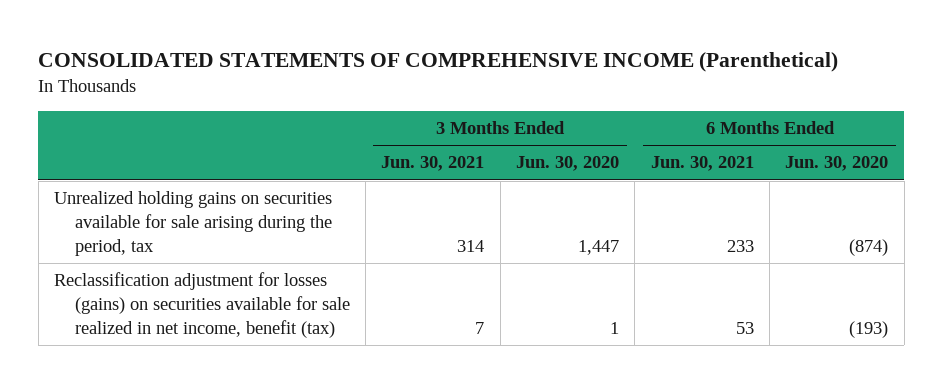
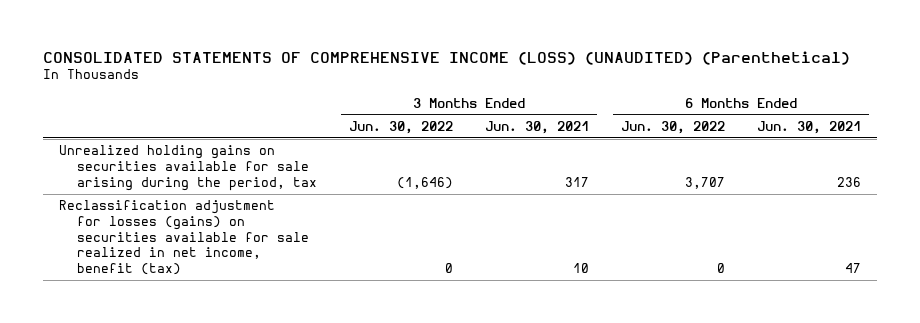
- CONSOLIDATED STATEMENTS OF COMPREHENSIVE INCOME (Parenthetical)
+ CONSOLIDATED STATEMENTS OF COMPREHENSIVE INCOME (LOSS) (UNAUDITED) (Parenthetical)
- | 3 Months Ended Jun. 30, 2021 | 3 Months Ended Jun. 30, 2020 | 6 Months Ended Jun. 30, 2021 | 6 Months Ended Jun. 30, 2020
+ | 3 Months Ended Jun. 30, 2022 | 3 Months Ended Jun. 30, 2021 | 6 Months Ended Jun. 30, 2022 | 6 Months Ended Jun. 30, 2021
- Unrealized holding gains on securities available for sale arising during the period, tax | 314 | 1,447 | 233 | (874)
- Reclassification adjustment for losses (gains) on securities available for sale realized in net income, benefit (tax) | 7 | 1 | 53 | (193)
+ Unrealized holding gains on securities available for sale arising during the period, tax | (1,646) | 317 | 3,707 | 236
+ Reclassification adjustment for losses (gains) on securities available for sale realized in net income, benefit (tax) | 0 | 10 | 0 | 47

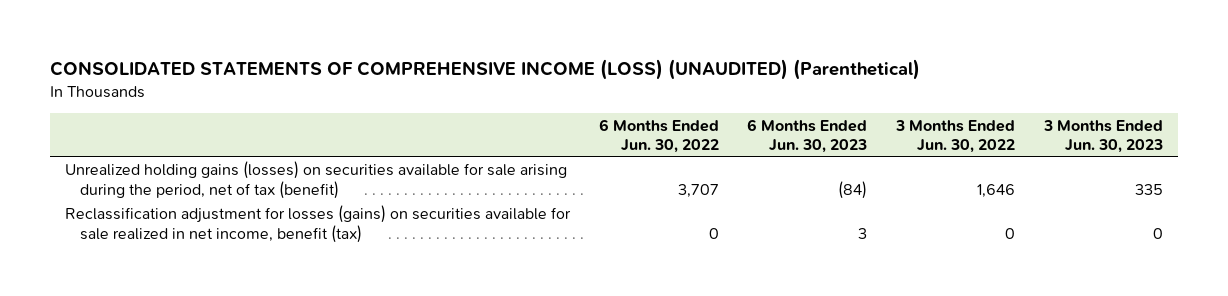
- | 3 Months Ended Jun. 30, 2022 | 3 Months Ended Jun. 30, 2021 | 6 Months Ended Jun. 30, 2022 | 6 Months Ended Jun. 30, 2021
+ | 6 Months Ended Jun. 30, 2022 | 6 Months Ended Jun. 30, 2023 | 3 Months Ended Jun. 30, 2022 | 3 Months Ended Jun. 30, 2023
- Unrealized holding gains on securities available for sale arising during the period, tax | (1,646) | 317 | 3,707 | 236
+ Unrealized holding gains (losses) on securities available for sale arising during the period, net of tax (benefit) | 3,707 | (84) | 1,646 | 335

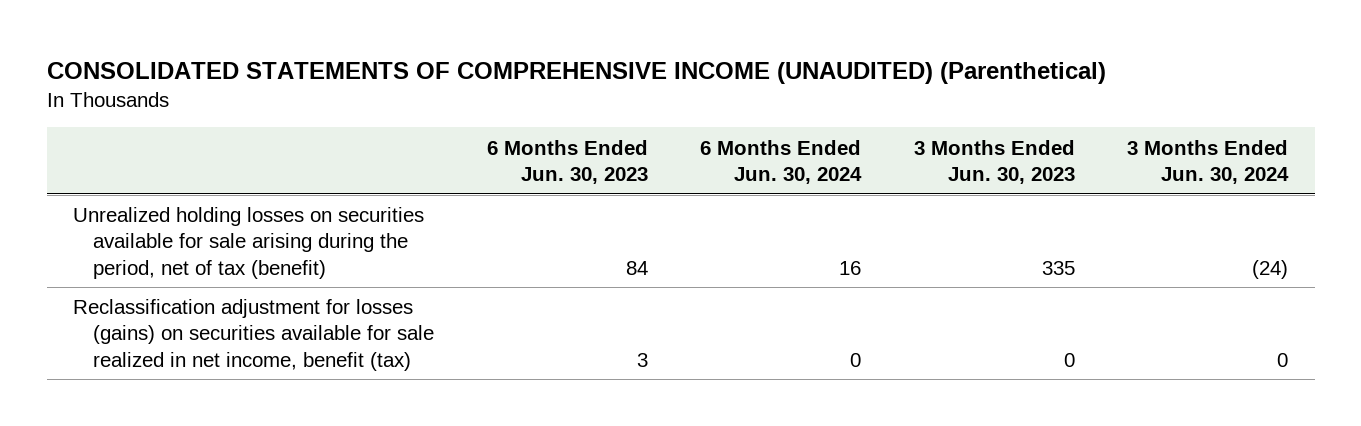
- CONSOLIDATED STATEMENTS OF COMPREHENSIVE INCOME (LOSS) (UNAUDITED) (Parenthetical)
+ CONSOLIDATED STATEMENTS OF COMPREHENSIVE INCOME (UNAUDITED) (Parenthetical)
- | 6 Months Ended Jun. 30, 2022 | 6 Months Ended Jun. 30, 2023 | 3 Months Ended Jun. 30, 2022 | 3 Months Ended Jun. 30, 2023
+ | 6 Months Ended Jun. 30, 2023 | 6 Months Ended Jun. 30, 2024 | 3 Months Ended Jun. 30, 2023 | 3 Months Ended Jun. 30, 2024
- Unrealized holding gains (losses) on securities available for sale arising during the period, net of tax (benefit) | 3,707 | (84) | 1,646 | 335
+ Unrealized holding losses on securities available for sale arising during the period, net of tax (benefit) | 84 | 16 | 335 | (24)

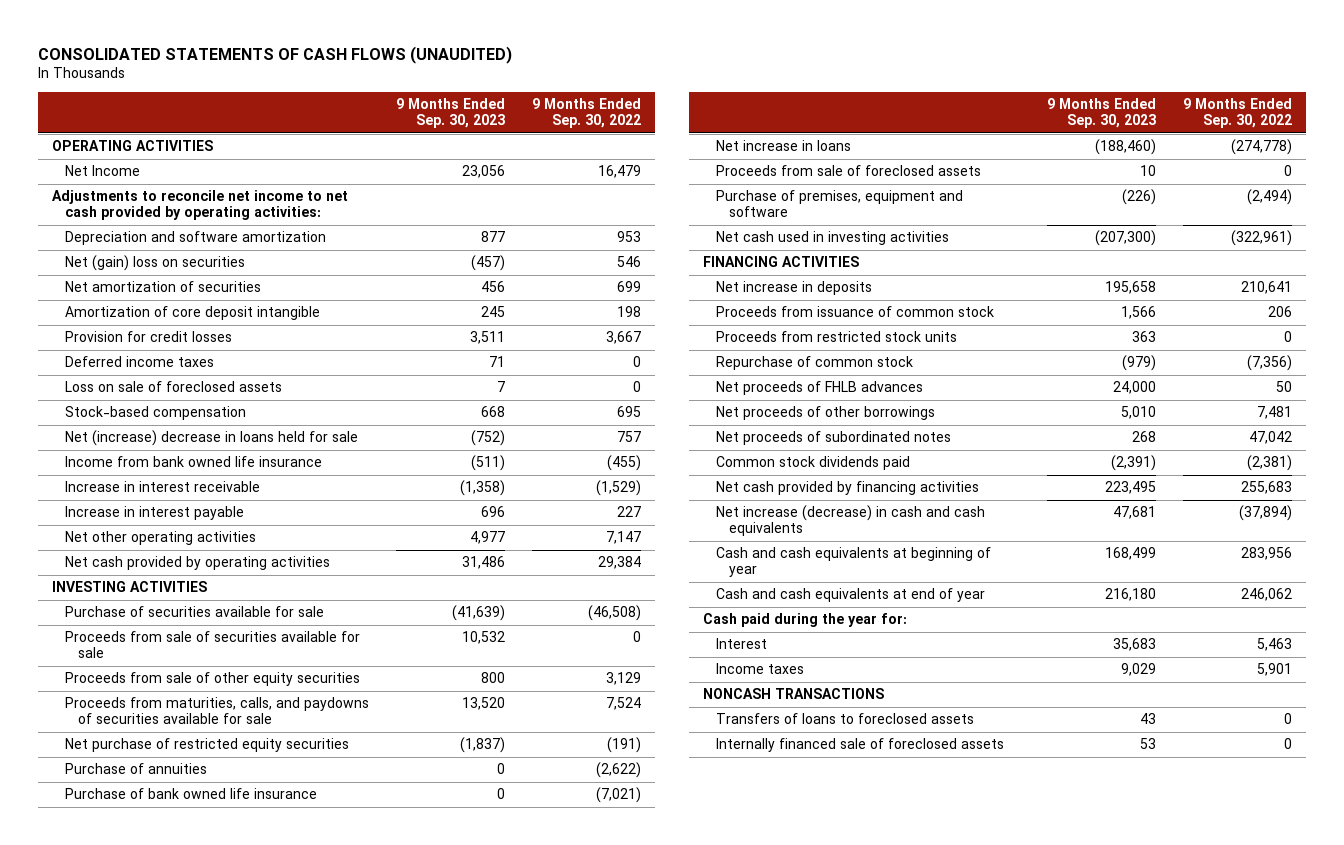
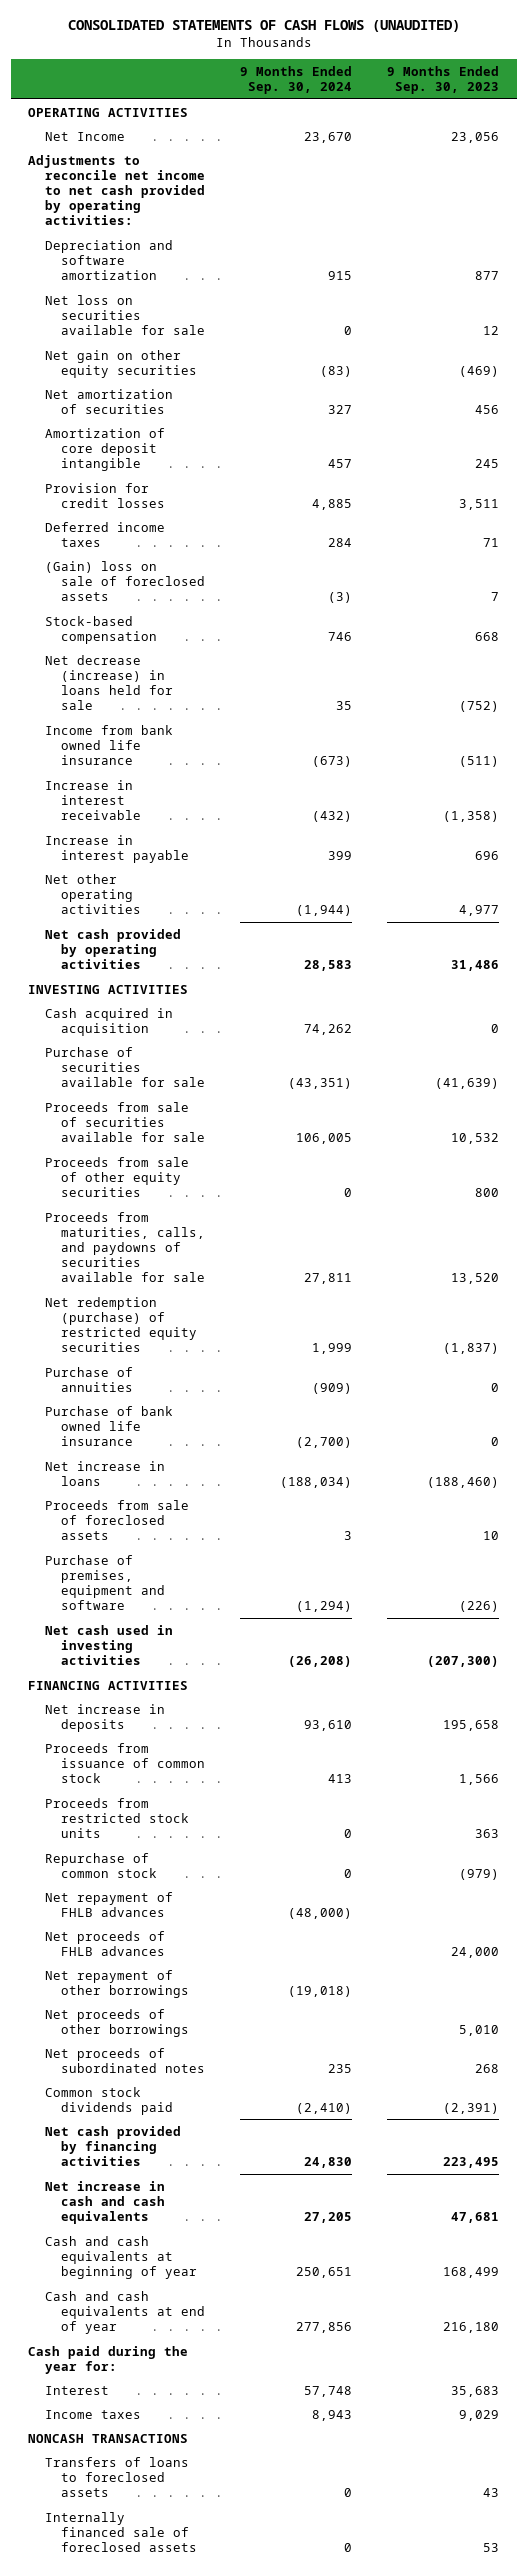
- | 9 Months Ended Sep. 30, 2023 | 9 Months Ended Sep. 30, 2022
+ | 9 Months Ended Sep. 30, 2024 | 9 Months Ended Sep. 30, 2023
- Net (gain) loss on securities | (457) | 546
+ Net loss on securities available for sale | 0 | 12
+ Net gain on other equity securities | (83) | (469)
- Loss on sale of foreclosed assets | 7 | 0
+ (Gain) loss on sale of foreclosed assets | (3) | 7
- Net (increase) decrease in loans held for sale | (752) | 757
+ Net decrease (increase) in loans held for sale | 35 | (752)
+ Cash acquired in acquisition | 74,262 | 0
- Net purchase of restricted equity securities | (1,837) | (191)
+ Net redemption (purchase) of restricted equity securities | 1,999 | (1,837)
+ Net repayment of FHLB advances | (48,000) |
+ Net repayment of other borrowings | (19,018) |
- Net increase (decrease) in cash and cash equivalents | 47,681 | (37,894)
+ Net increase in cash and cash equivalents | 27,205 | 47,681

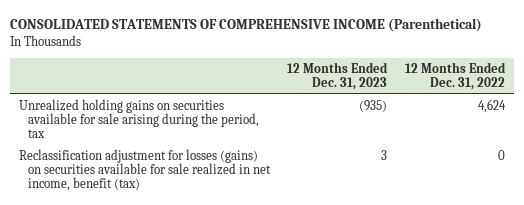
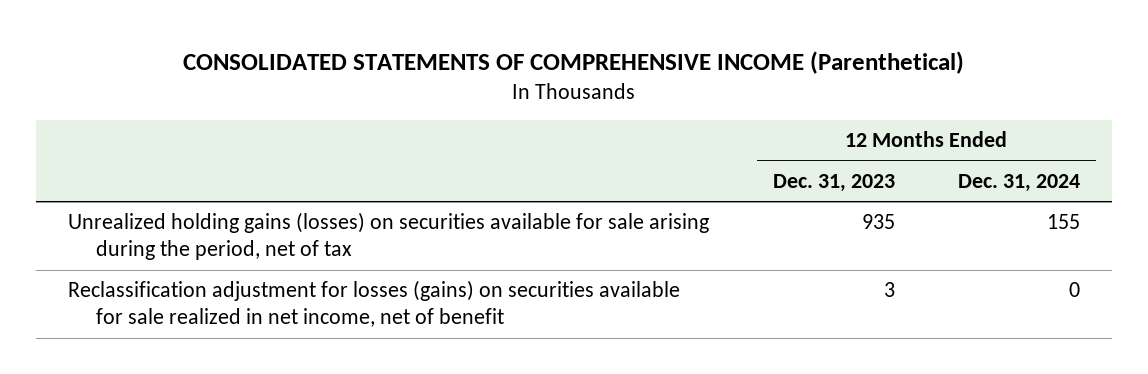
- | 12 Months Ended Dec. 31, 2023 | 12 Months Ended Dec. 31, 2022
+ | 12 Months Ended Dec. 31, 2023 | 12 Months Ended Dec. 31, 2024
- Unrealized holding gains on securities available for sale arising during the period, tax | (935) | 4,624
- Reclassification adjustment for losses (gains) on securities available for sale realized in net income, benefit (tax) | 3 | 0
+ Unrealized holding gains (losses) on securities available for sale arising during the period, net of tax | 935 | 155
+ Reclassification adjustment for losses (gains) on securities available for sale realized in net income, net of benefit | 3 | 0

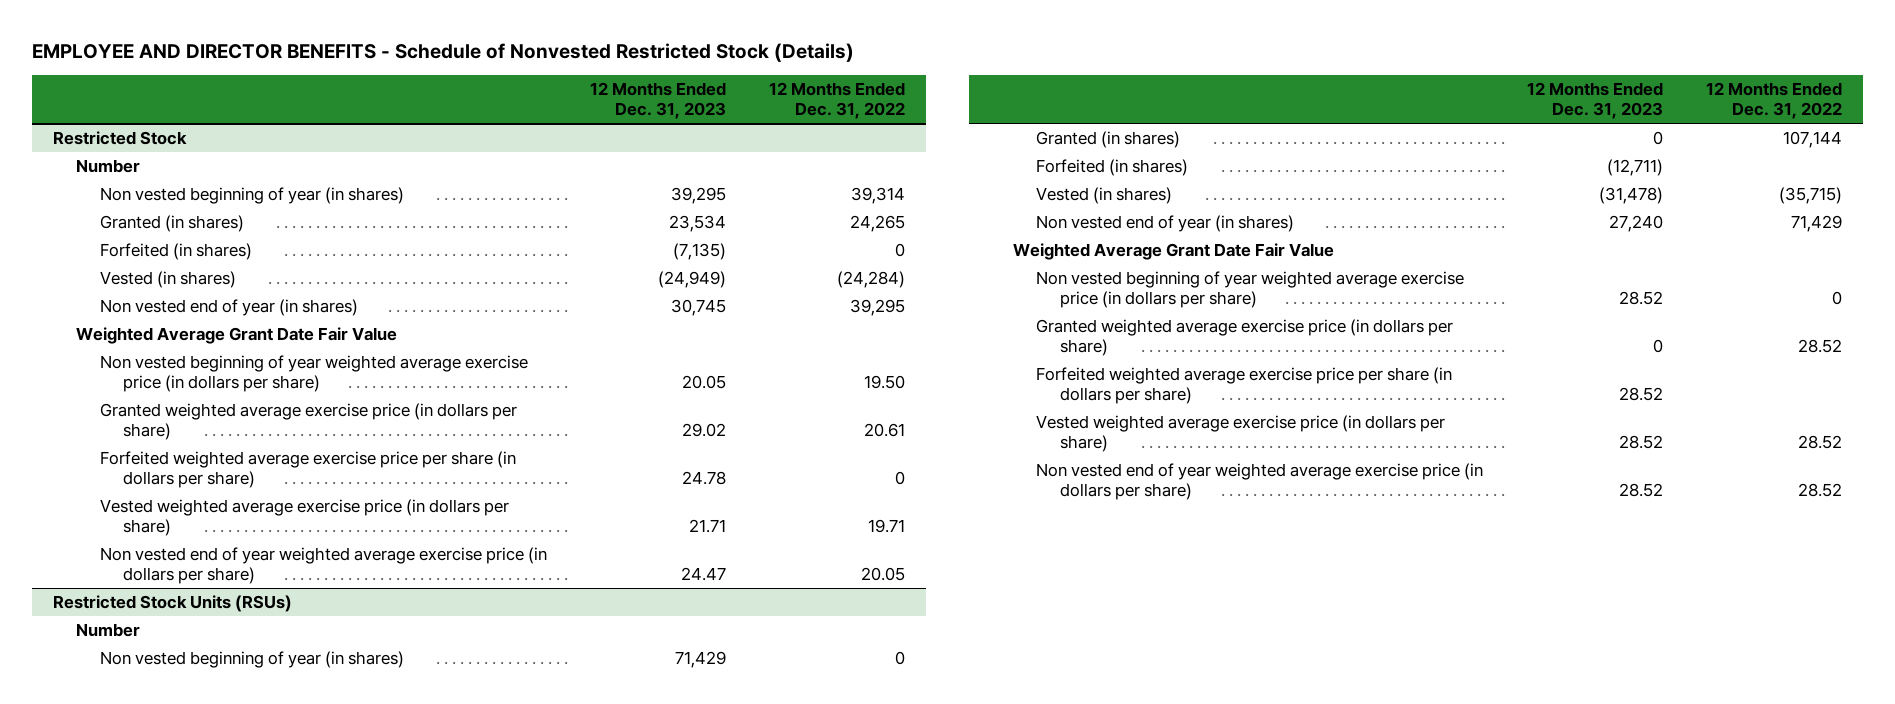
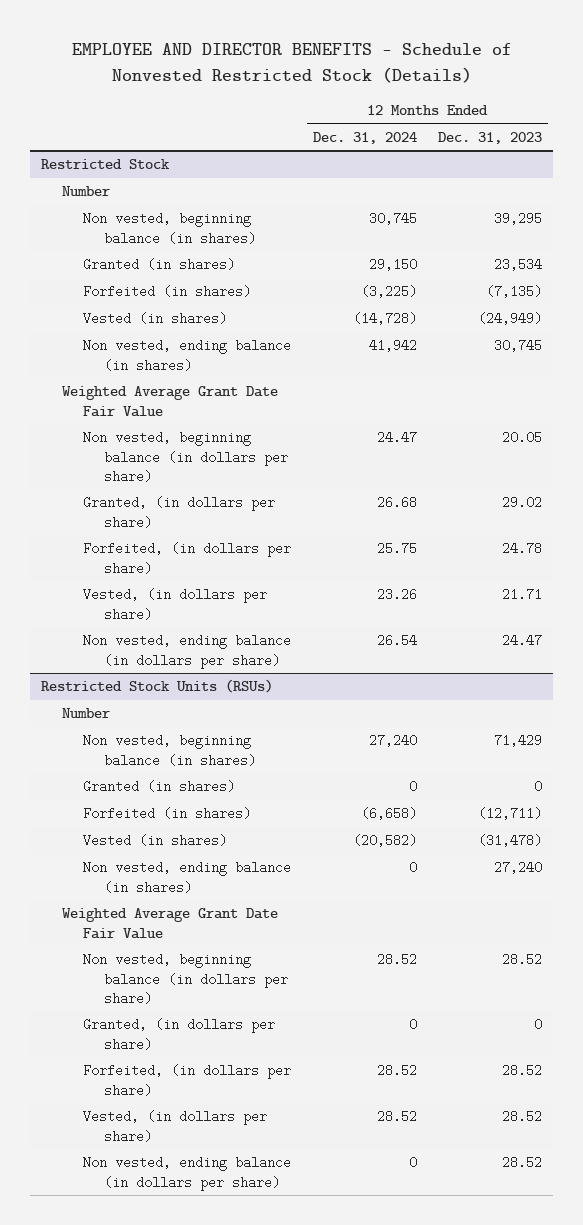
- | 12 Months Ended Dec. 31, 2023 | 12 Months Ended Dec. 31, 2022
+ | 12 Months Ended Dec. 31, 2024 | 12 Months Ended Dec. 31, 2023
@ Restricted Stock
- Non vested beginning of year (in shares) | 39,295 | 39,314
+ Non vested, beginning balance (in shares) | 30,745 | 39,295
- Non vested end of year (in shares) | 30,745 | 39,295
+ Non vested, ending balance (in shares) | 41,942 | 30,745
- Non vested beginning of year weighted average exercise price (in dollars per share) | 20.05 | 19.50
- Granted weighted average exercise price (in dollars per share) | 29.02 | 20.61
- Forfeited weighted average exercise price per share (in dollars per share) | 24.78 | 0
- Vested weighted average exercise price (in dollars per share) | 21.71 | 19.71
- Non vested end of year weighted average exercise price (in dollars per share) | 24.47 | 20.05
+ Non vested, beginning balance (in dollars per share) | 24.47 | 20.05
+ Granted, (in dollars per share) | 26.68 | 29.02
+ Forfeited, (in dollars per share) | 25.75 | 24.78
+ Vested, (in dollars per share) | 23.26 | 21.71
+ Non vested, ending balance (in dollars per share) | 26.54 | 24.47
@ Restricted Stock Units (RSUs)
- Non vested beginning of year (in shares) | 71,429 | 0
+ Non vested, beginning balance (in shares) | 27,240 | 71,429
- Non vested end of year (in shares) | 27,240 | 71,429
+ Non vested, ending balance (in shares) | 0 | 27,240
- Non vested beginning of year weighted average exercise price (in dollars per share) | 28.52 | 0
- Granted weighted average exercise price (in dollars per share) | 0 | 28.52
- Forfeited weighted average exercise price per share (in dollars per share) | 28.52 |
- Vested weighted average exercise price (in dollars per share) | 28.52 | 28.52
- Non vested end of year weighted average exercise price (in dollars per share) | 28.52 | 28.52
+ Non vested, beginning balance (in dollars per share) | 28.52 | 28.52
+ Granted, (in dollars per share) | 0 | 0
+ Forfeited, (in dollars per share) | 28.52 | 28.52
+ Vested, (in dollars per share) | 28.52 | 28.52
+ Non vested, ending balance (in dollars per share) | 0 | 28.52

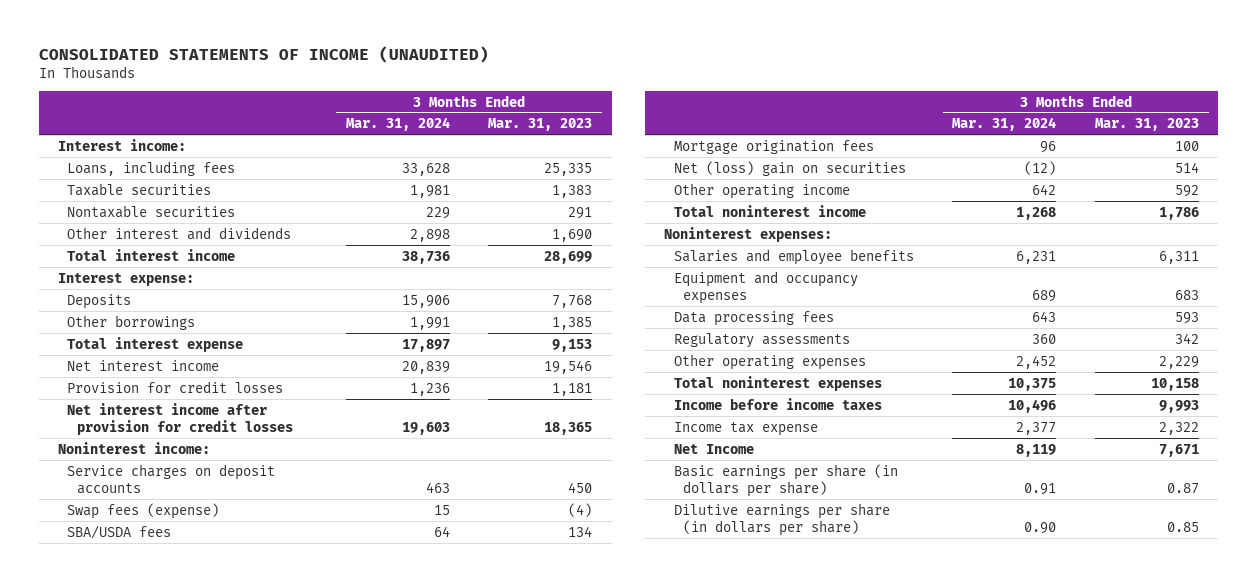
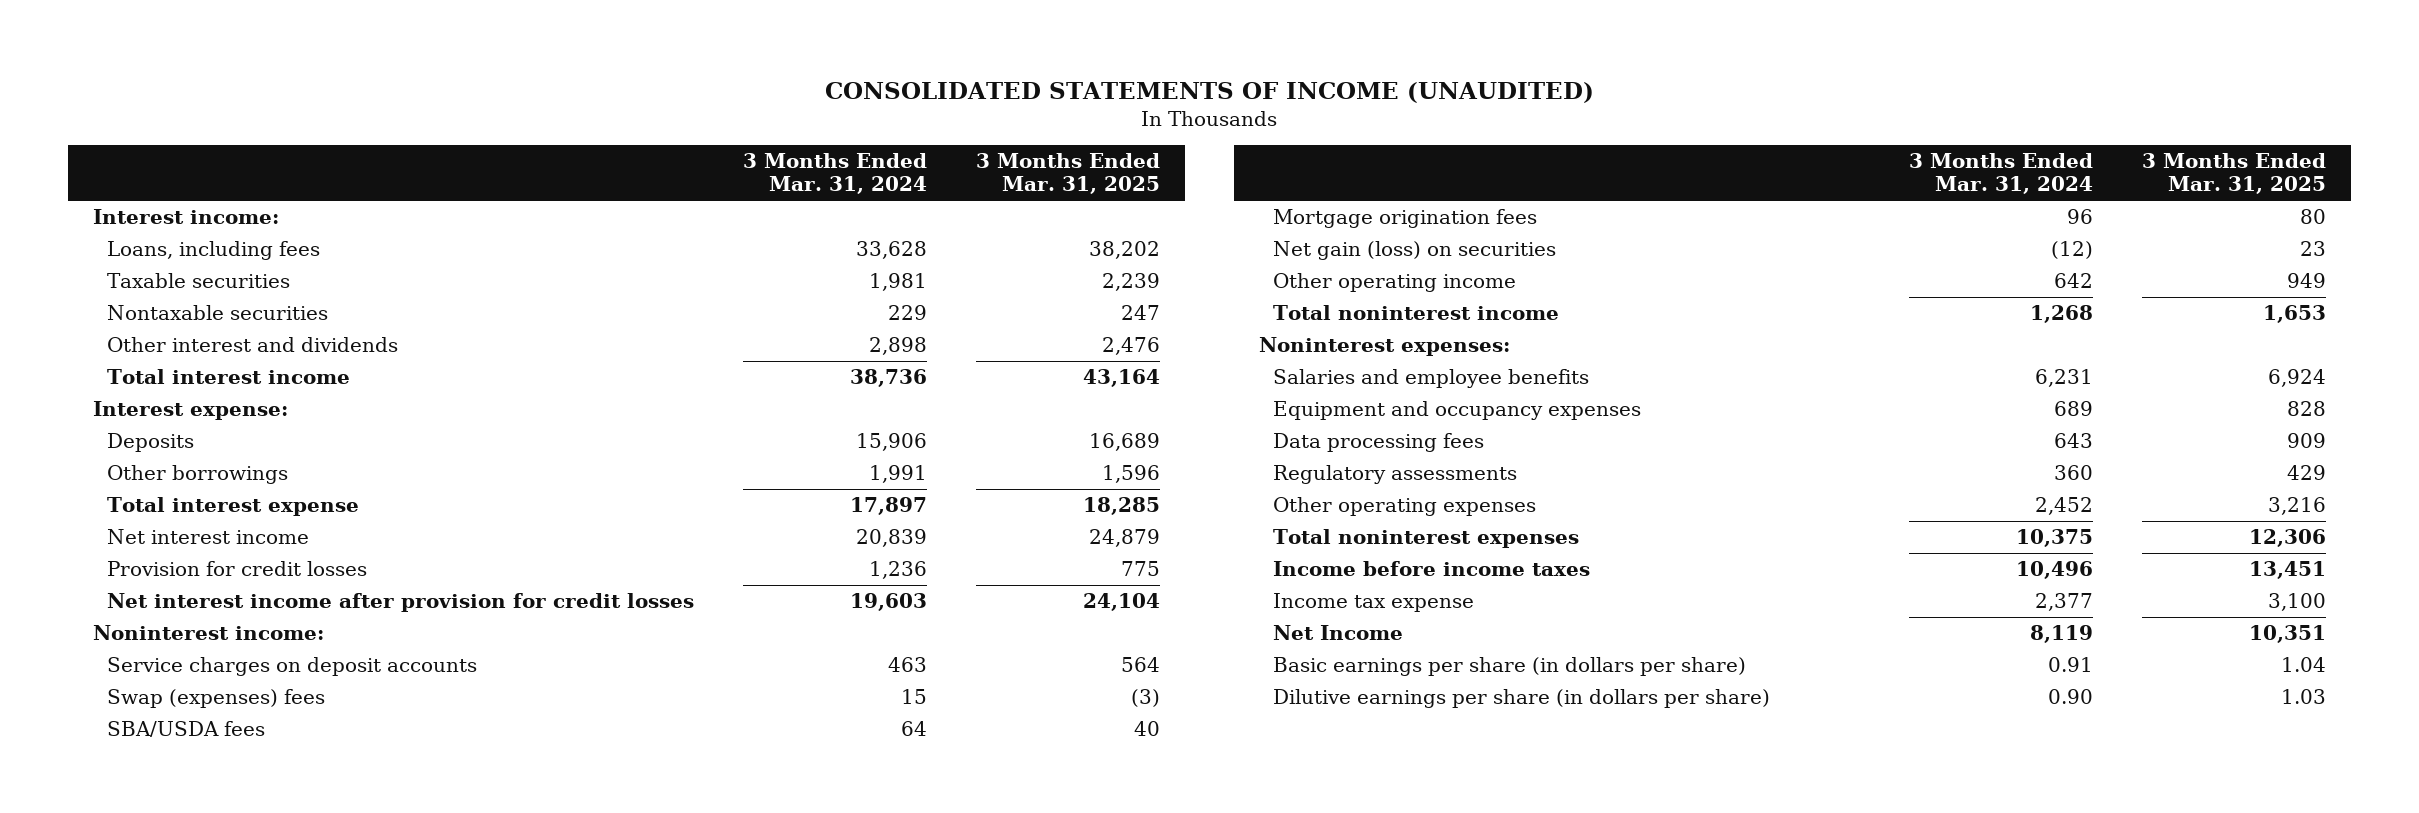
- | 3 Months Ended Mar. 31, 2024 | 3 Months Ended Mar. 31, 2023
+ | 3 Months Ended Mar. 31, 2024 | 3 Months Ended Mar. 31, 2025
- Swap fees (expense) | 15 | (4)
+ Swap (expenses) fees | 15 | (3)
- Net (loss) gain on securities | (12) | 514
+ Net gain (loss) on securities | (12) | 23

